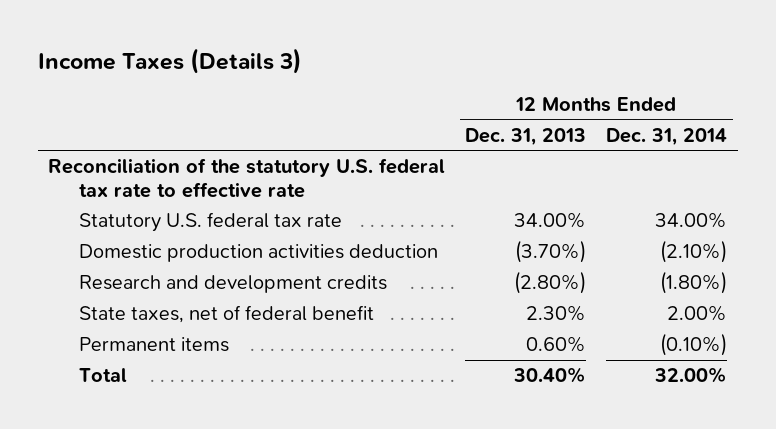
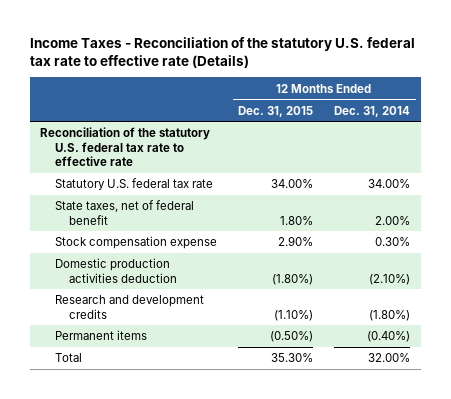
- Income Taxes (Details 3)
+ Income Taxes - Reconciliation of the statutory U.S. federal tax rate to effective rate (Details)
- | 12 Months Ended Dec. 31, 2013 | 12 Months Ended Dec. 31, 2014
+ | 12 Months Ended Dec. 31, 2015 | 12 Months Ended Dec. 31, 2014
moved up: State taxes, net of federal benefit | 1.80% | 2.00%
+ Stock compensation expense | 2.90% | 0.30%
- Permanent items | 0.60% | (0.10%)
+ Permanent items | (0.50%) | (0.40%)

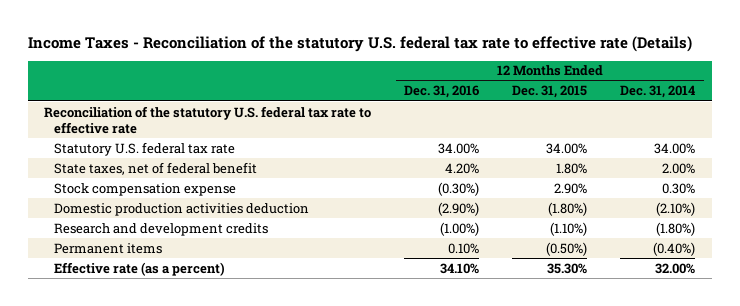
- | 12 Months Ended Dec. 31, 2015 | 12 Months Ended Dec. 31, 2014
+ | 12 Months Ended Dec. 31, 2016 | 12 Months Ended Dec. 31, 2015 | 12 Months Ended Dec. 31, 2014
- Total | 35.30% | 32.00%
+ Effective rate (as a percent) | 34.10% | 35.30% | 32.00%

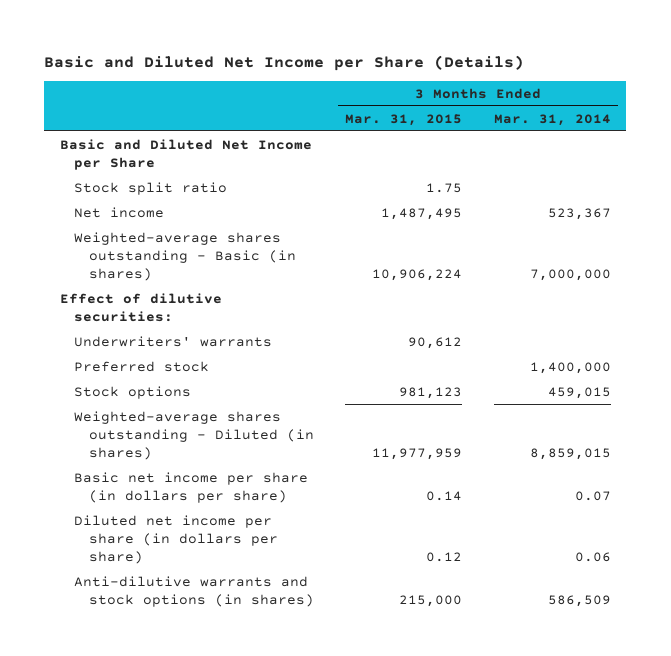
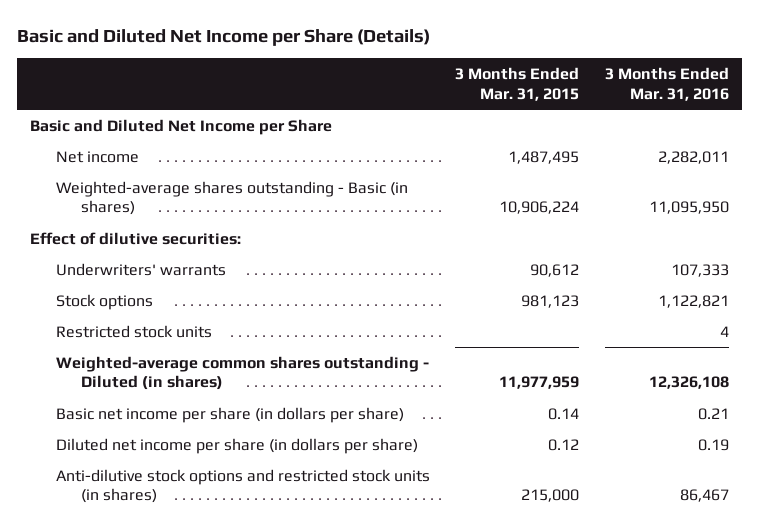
- | 3 Months Ended Mar. 31, 2015 | 3 Months Ended Mar. 31, 2014
+ | 3 Months Ended Mar. 31, 2015 | 3 Months Ended Mar. 31, 2016
- Stock split ratio | 1.75 |
- Preferred stock | | 1,400,000
- Weighted-average shares outstanding - Diluted (in shares) | 11,977,959 | 8,859,015
+ Restricted stock units | | 4
+ Weighted-average common shares outstanding - Diluted (in shares) | 11,977,959 | 12,326,108
- Anti-dilutive warrants and stock options (in shares) | 215,000 | 586,509
+ Anti-dilutive stock options and restricted stock units (in shares) | 215,000 | 86,467

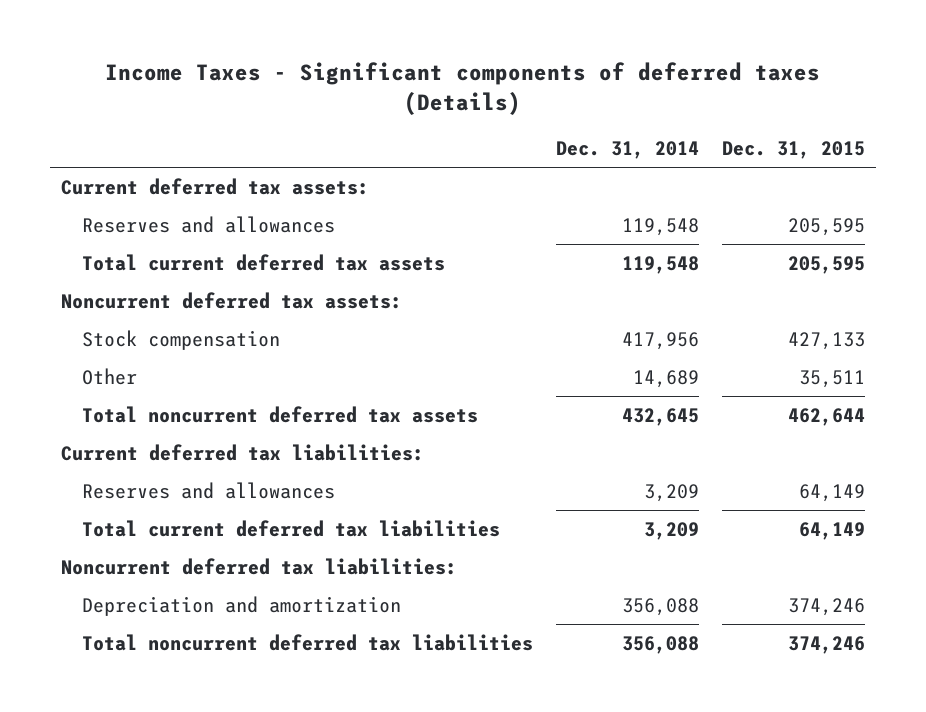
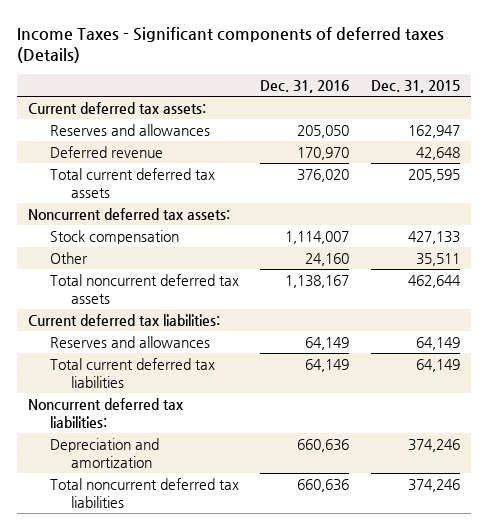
- | Dec. 31, 2014 | Dec. 31, 2015
+ | Dec. 31, 2016 | Dec. 31, 2015
- Reserves and allowances | 119,548 | 205,595
+ Reserves and allowances | 205,050 | 162,947
+ Deferred revenue | 170,970 | 42,648

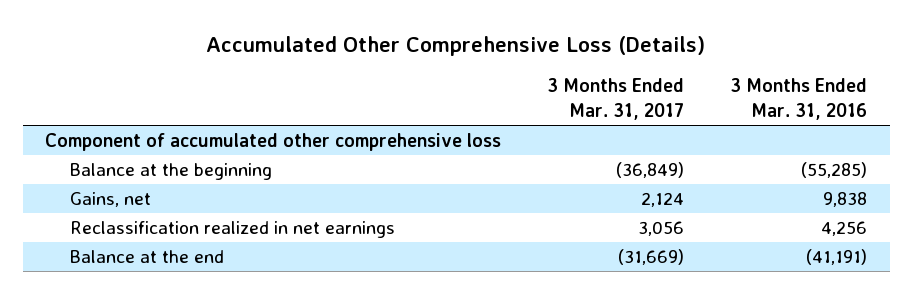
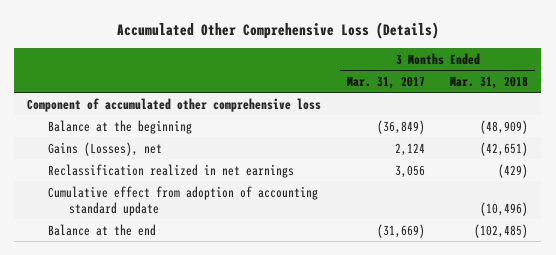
- | 3 Months Ended Mar. 31, 2017 | 3 Months Ended Mar. 31, 2016
+ | 3 Months Ended Mar. 31, 2017 | 3 Months Ended Mar. 31, 2018
- Gains, net | 2,124 | 9,838
+ Gains (Losses), net | 2,124 | (42,651)
+ Cumulative effect from adoption of accounting standard update | | (10,496)

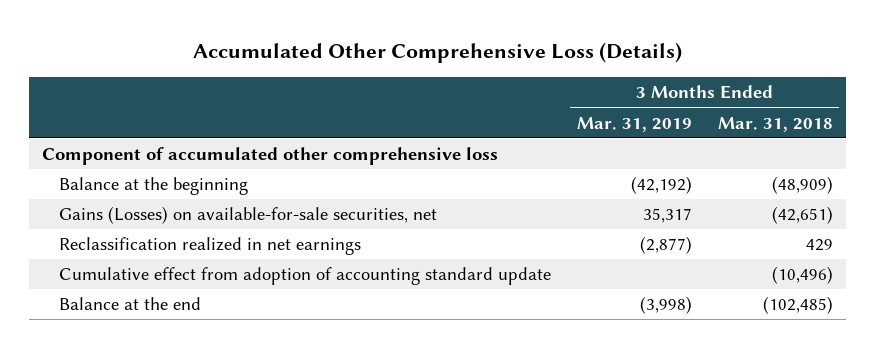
- | 3 Months Ended Mar. 31, 2017 | 3 Months Ended Mar. 31, 2018
+ | 3 Months Ended Mar. 31, 2019 | 3 Months Ended Mar. 31, 2018
- Gains (Losses), net | 2,124 | (42,651)
- Reclassification realized in net earnings | 3,056 | (429)
+ Gains (Losses) on available-for-sale securities, net | 35,317 | (42,651)
+ Reclassification realized in net earnings | (2,877) | 429

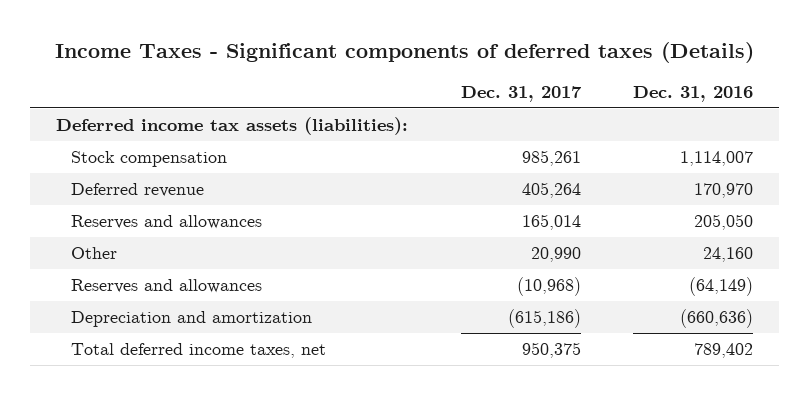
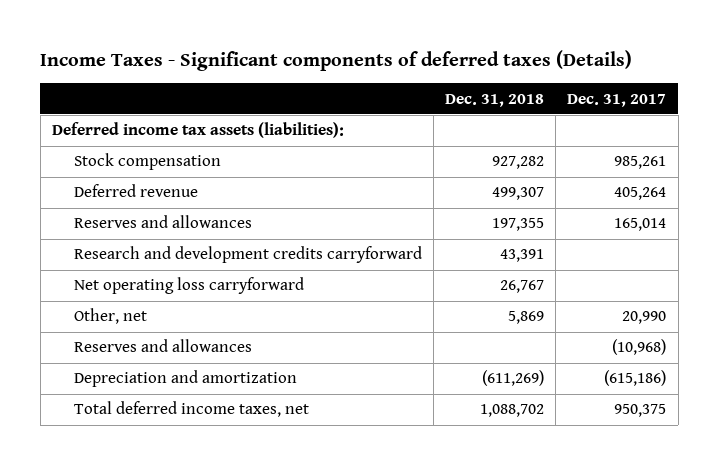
- | Dec. 31, 2017 | Dec. 31, 2016
+ | Dec. 31, 2018 | Dec. 31, 2017
- Other | 20,990 | 24,160
+ Research and development credits carryforward | 43,391 |
+ Net operating loss carryforward | 26,767 |
+ Other, net | 5,869 | 20,990

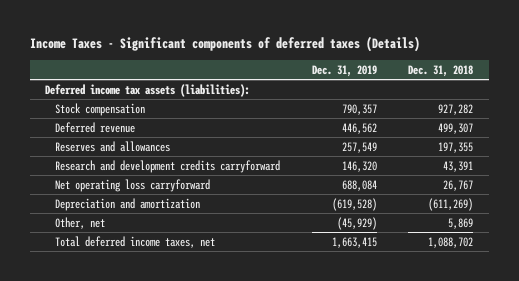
- | Dec. 31, 2018 | Dec. 31, 2017
+ | Dec. 31, 2019 | Dec. 31, 2018
- Reserves and allowances | | (10,968)
moved down: Other, net | (45,929) | 5,869

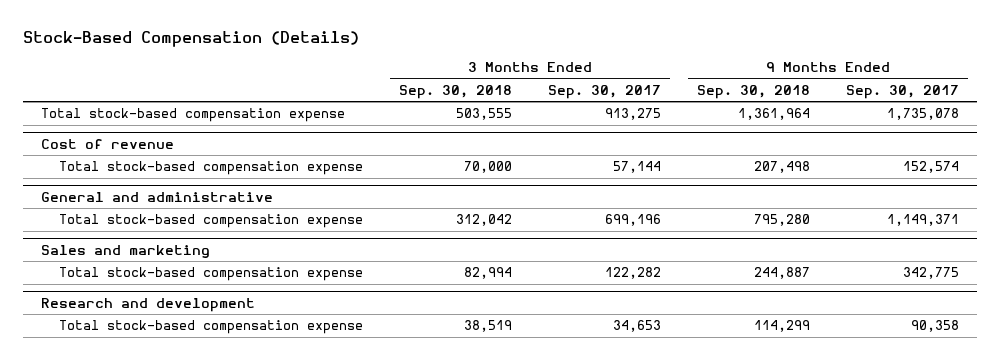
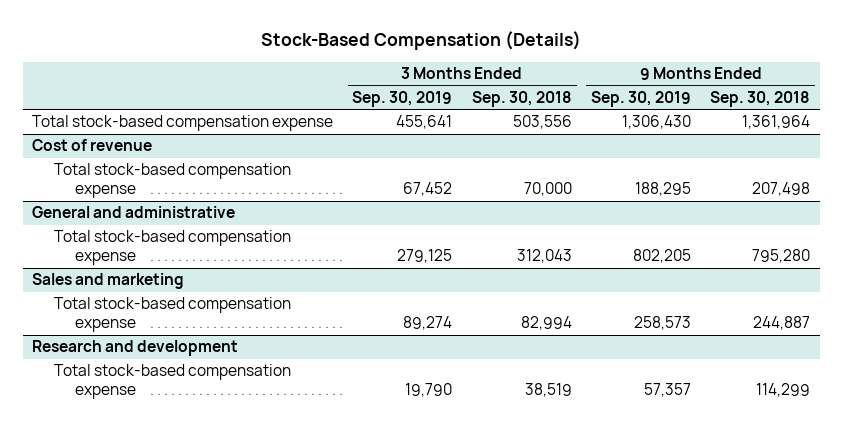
- | 3 Months Ended Sep. 30, 2018 | 3 Months Ended Sep. 30, 2017 | 9 Months Ended Sep. 30, 2018 | 9 Months Ended Sep. 30, 2017
+ | 3 Months Ended Sep. 30, 2019 | 3 Months Ended Sep. 30, 2018 | 9 Months Ended Sep. 30, 2019 | 9 Months Ended Sep. 30, 2018
- Total stock-based compensation expense | 503,555 | 913,275 | 1,361,964 | 1,735,078
+ Total stock-based compensation expense | 455,641 | 503,556 | 1,306,430 | 1,361,964
@ General and administrative
- Total stock-based compensation expense | 312,042 | 699,196 | 795,280 | 1,149,371
+ Total stock-based compensation expense | 279,125 | 312,043 | 802,205 | 795,280

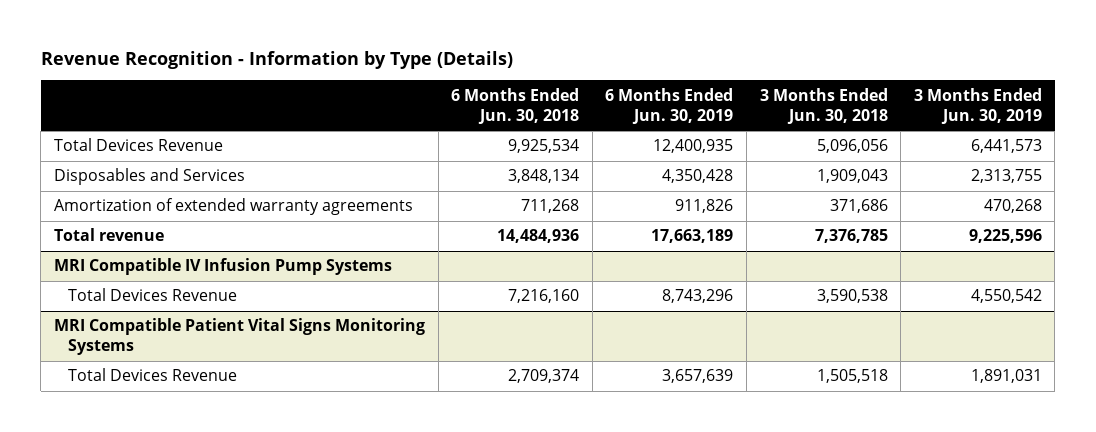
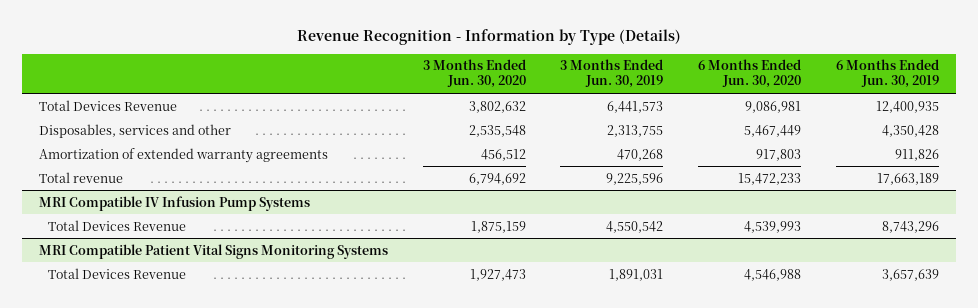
- | 6 Months Ended Jun. 30, 2018 | 6 Months Ended Jun. 30, 2019 | 3 Months Ended Jun. 30, 2018 | 3 Months Ended Jun. 30, 2019
+ | 3 Months Ended Jun. 30, 2020 | 3 Months Ended Jun. 30, 2019 | 6 Months Ended Jun. 30, 2020 | 6 Months Ended Jun. 30, 2019
- Disposables and Services | 3,848,134 | 4,350,428 | 1,909,043 | 2,313,755
+ Disposables, services and other | 2,535,548 | 2,313,755 | 5,467,449 | 4,350,428

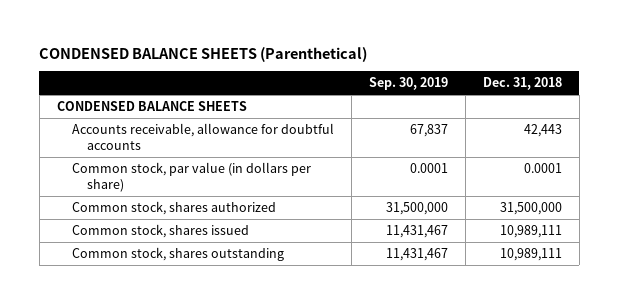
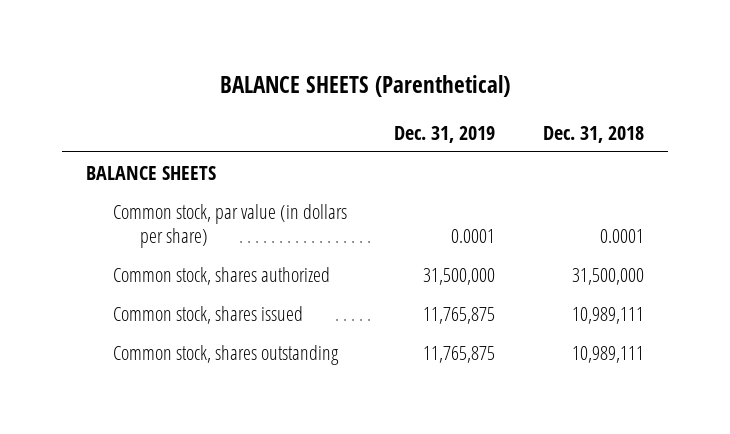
- CONDENSED BALANCE SHEETS (Parenthetical)
+ BALANCE SHEETS (Parenthetical)
- | Sep. 30, 2019 | Dec. 31, 2018
+ | Dec. 31, 2019 | Dec. 31, 2018
- CONDENSED BALANCE SHEETS
- Accounts receivable, allowance for doubtful accounts | 67,837 | 42,443
+ BALANCE SHEETS

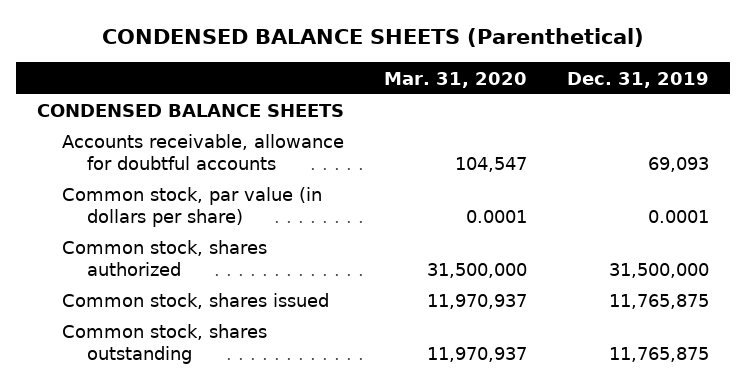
- BALANCE SHEETS (Parenthetical)
+ CONDENSED BALANCE SHEETS (Parenthetical)
- | Dec. 31, 2019 | Dec. 31, 2018
+ | Mar. 31, 2020 | Dec. 31, 2019
- BALANCE SHEETS
+ CONDENSED BALANCE SHEETS
+ Accounts receivable, allowance for doubtful accounts | 104,547 | 69,093

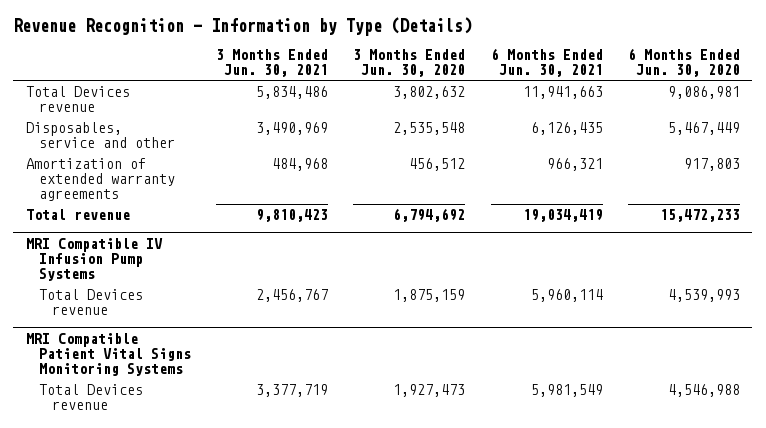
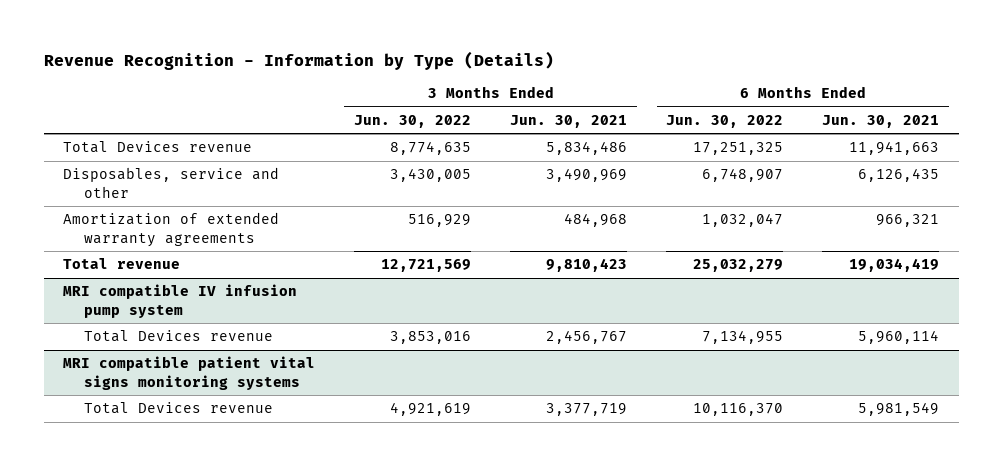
- | 3 Months Ended Jun. 30, 2021 | 3 Months Ended Jun. 30, 2020 | 6 Months Ended Jun. 30, 2021 | 6 Months Ended Jun. 30, 2020
+ | 3 Months Ended Jun. 30, 2022 | 3 Months Ended Jun. 30, 2021 | 6 Months Ended Jun. 30, 2022 | 6 Months Ended Jun. 30, 2021
- MRI Compatible IV Infusion Pump Systems
+ MRI compatible IV infusion pump system
- MRI Compatible Patient Vital Signs Monitoring Systems
+ MRI compatible patient vital signs monitoring systems

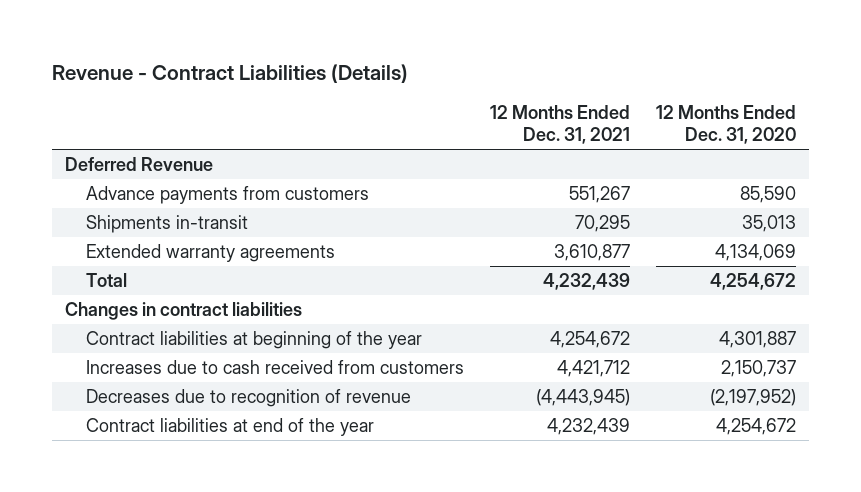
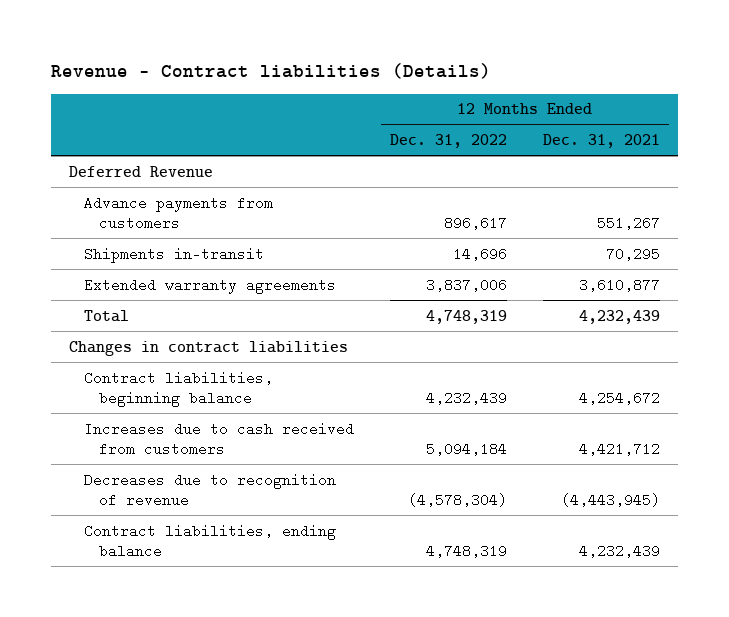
- Revenue - Contract Liabilities (Details)
+ Revenue - Contract liabilities (Details)
- | 12 Months Ended Dec. 31, 2021 | 12 Months Ended Dec. 31, 2020
+ | 12 Months Ended Dec. 31, 2022 | 12 Months Ended Dec. 31, 2021
- Contract liabilities at beginning of the year | 4,254,672 | 4,301,887
+ Contract liabilities, beginning balance | 4,232,439 | 4,254,672
- Contract liabilities at end of the year | 4,232,439 | 4,254,672
+ Contract liabilities, ending balance | 4,748,319 | 4,232,439

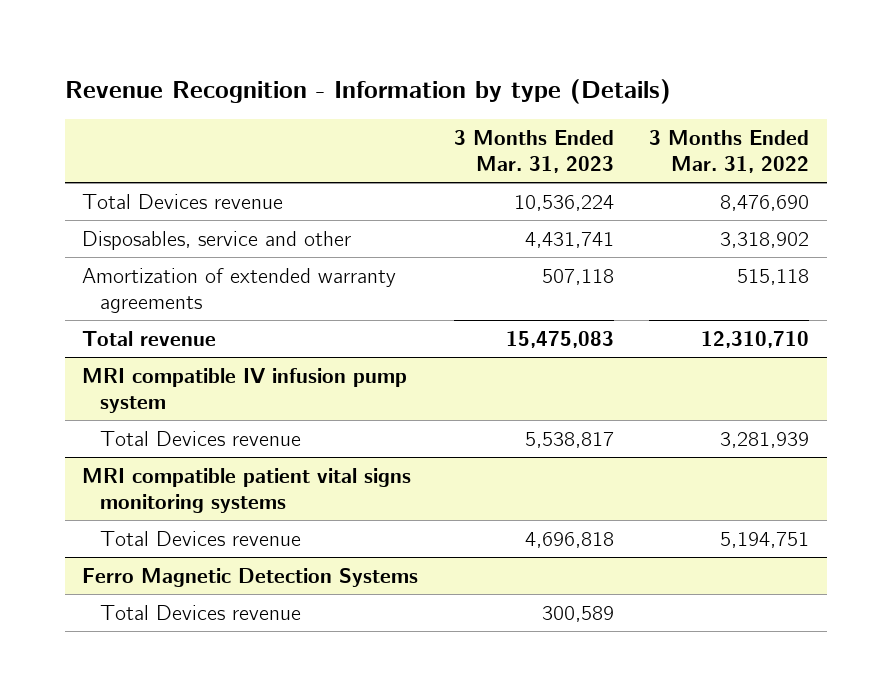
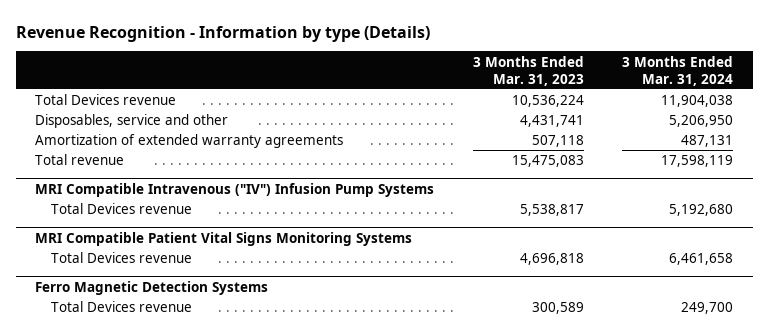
- | 3 Months Ended Mar. 31, 2023 | 3 Months Ended Mar. 31, 2022
+ | 3 Months Ended Mar. 31, 2023 | 3 Months Ended Mar. 31, 2024
- MRI compatible IV infusion pump system
+ MRI Compatible Intravenous ("IV") Infusion Pump Systems
- MRI compatible patient vital signs monitoring systems
+ MRI Compatible Patient Vital Signs Monitoring Systems

